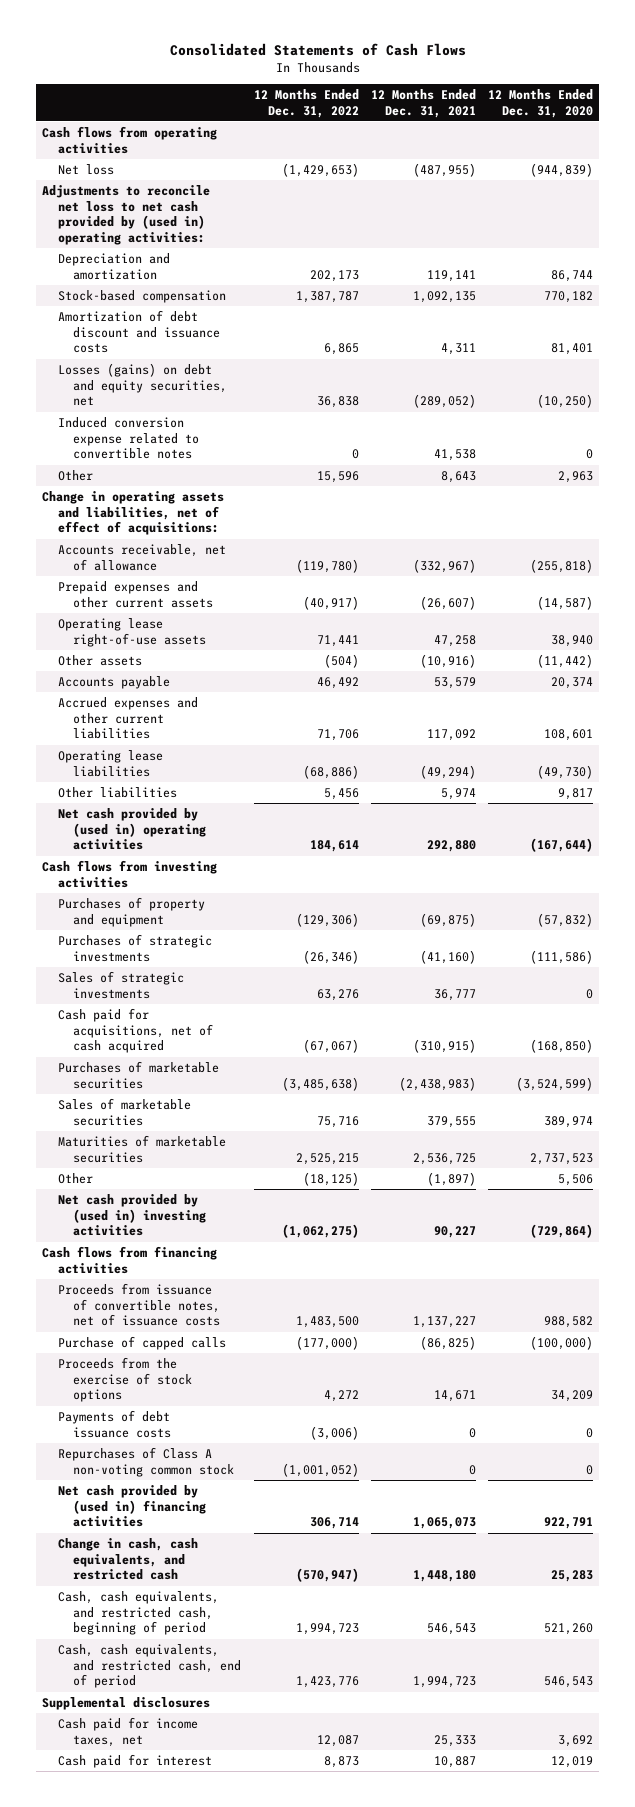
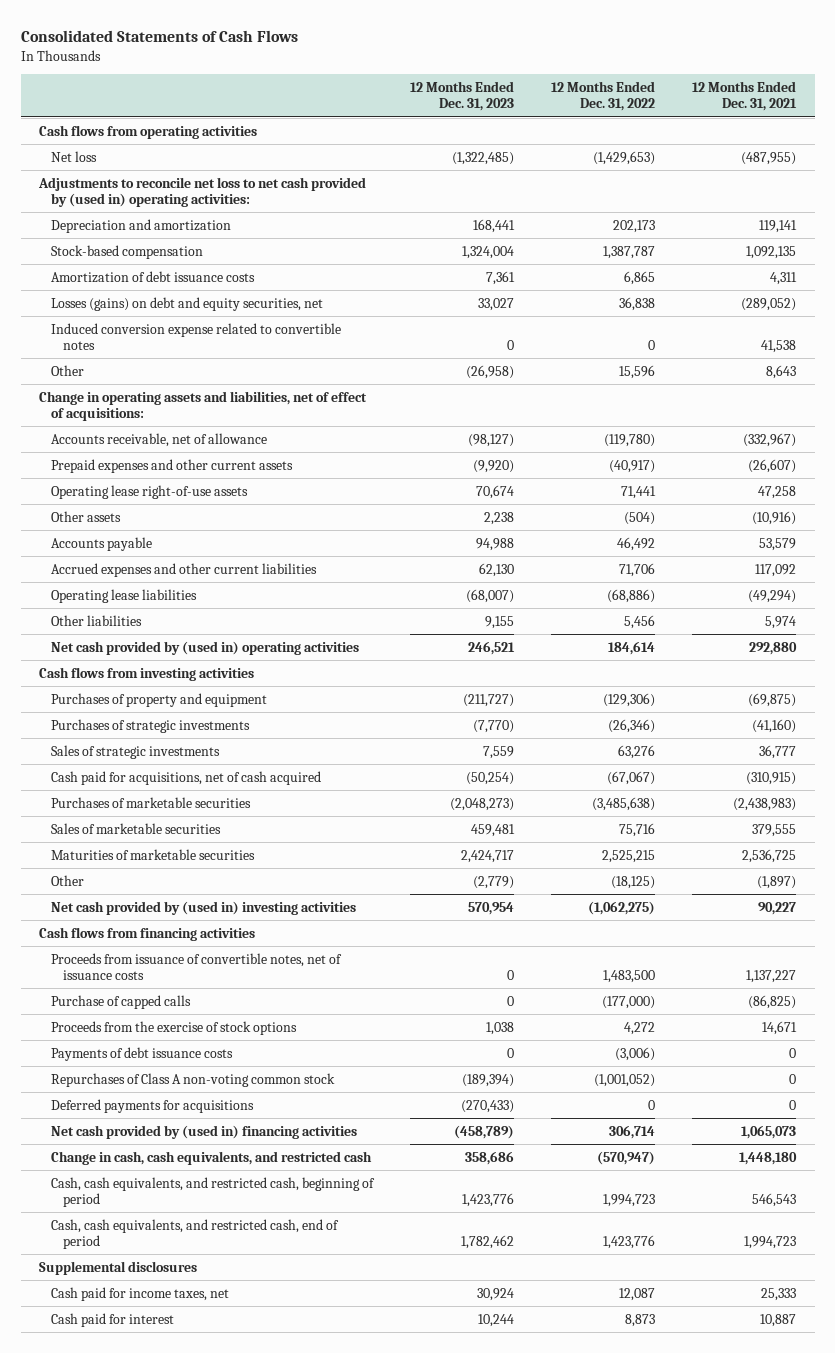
- | 12 Months Ended Dec. 31, 2022 | 12 Months Ended Dec. 31, 2021 | 12 Months Ended Dec. 31, 2020
+ | 12 Months Ended Dec. 31, 2023 | 12 Months Ended Dec. 31, 2022 | 12 Months Ended Dec. 31, 2021
- Amortization of debt discount and issuance costs | 6,865 | 4,311 | 81,401
+ Amortization of debt issuance costs | 7,361 | 6,865 | 4,311
+ Deferred payments for acquisitions | (270,433) | 0 | 0

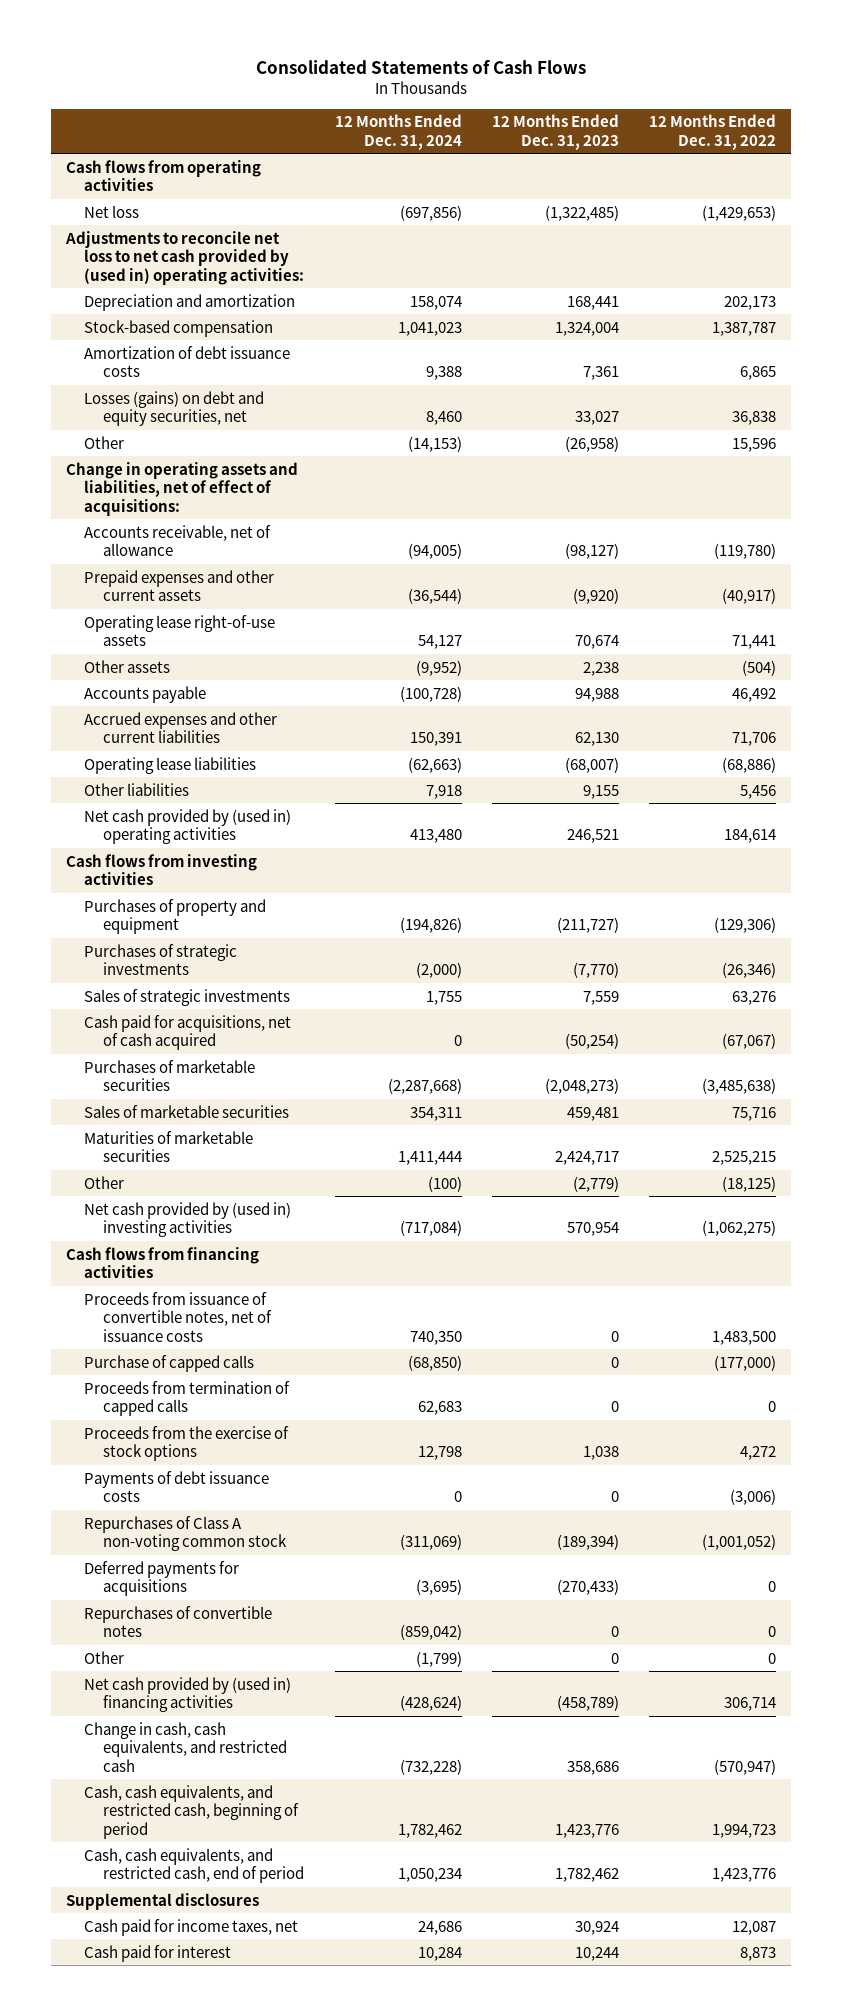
- | 12 Months Ended Dec. 31, 2023 | 12 Months Ended Dec. 31, 2022 | 12 Months Ended Dec. 31, 2021
+ | 12 Months Ended Dec. 31, 2024 | 12 Months Ended Dec. 31, 2023 | 12 Months Ended Dec. 31, 2022
- Induced conversion expense related to convertible notes | 0 | 0 | 41,538
+ Proceeds from termination of capped calls | 62,683 | 0 | 0
+ Repurchases of convertible notes | (859,042) | 0 | 0
+ Other | (1,799) | 0 | 0

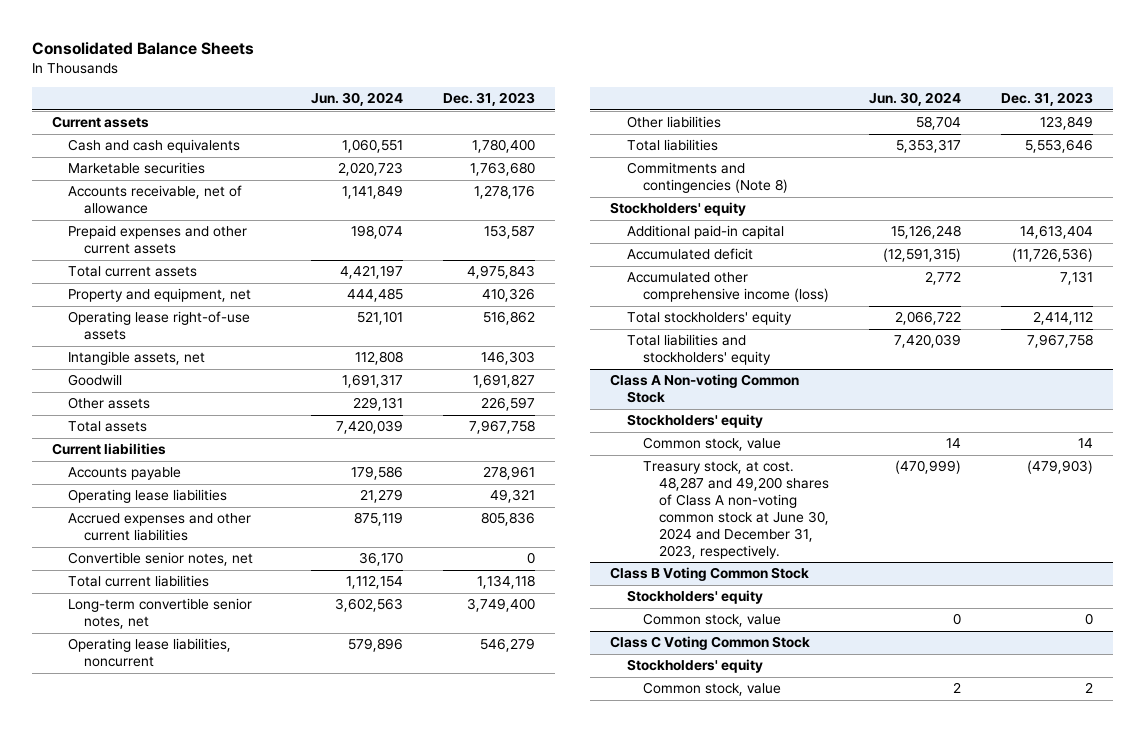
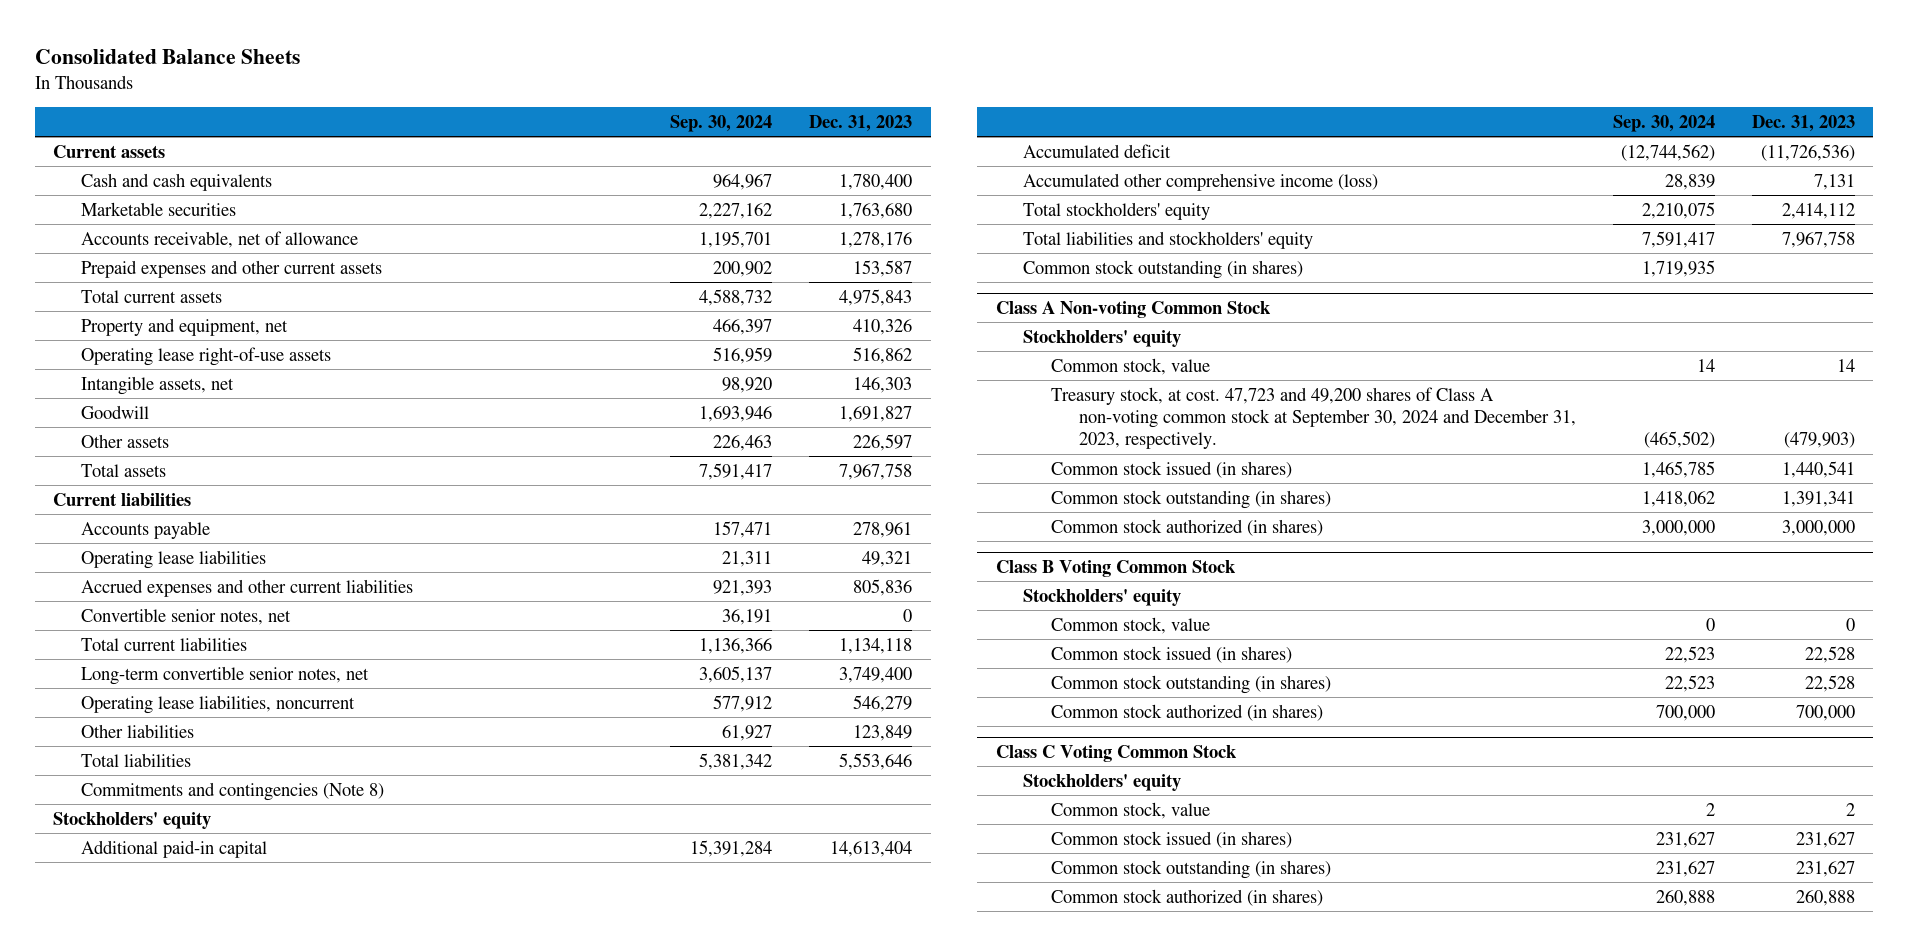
- | Jun. 30, 2024 | Dec. 31, 2023
+ | Sep. 30, 2024 | Dec. 31, 2023
+ Common stock outstanding (in shares) | 1,719,935 |
@ Class A Non-voting Common Stock
- Treasury stock, at cost. 48,287 and 49,200 shares of Class A non-voting common stock at June 30, 2024 and December 31, 2023, respectively. | (470,999) | (479,903)
+ Treasury stock, at cost. 47,723 and 49,200 shares of Class A non-voting common stock at September 30, 2024 and December 31, 2023, respectively. | (465,502) | (479,903)
+ Common stock issued (in shares) | 1,465,785 | 1,440,541
+ Common stock outstanding (in shares) | 1,418,062 | 1,391,341
+ Common stock authorized (in shares) | 3,000,000 | 3,000,000
@ Class B Voting Common Stock
+ Common stock issued (in shares) | 22,523 | 22,528
+ Common stock outstanding (in shares) | 22,523 | 22,528
+ Common stock authorized (in shares) | 700,000 | 700,000
@ Class C Voting Common Stock
+ Common stock issued (in shares) | 231,627 | 231,627
+ Common stock outstanding (in shares) | 231,627 | 231,627
+ Common stock authorized (in shares) | 260,888 | 260,888

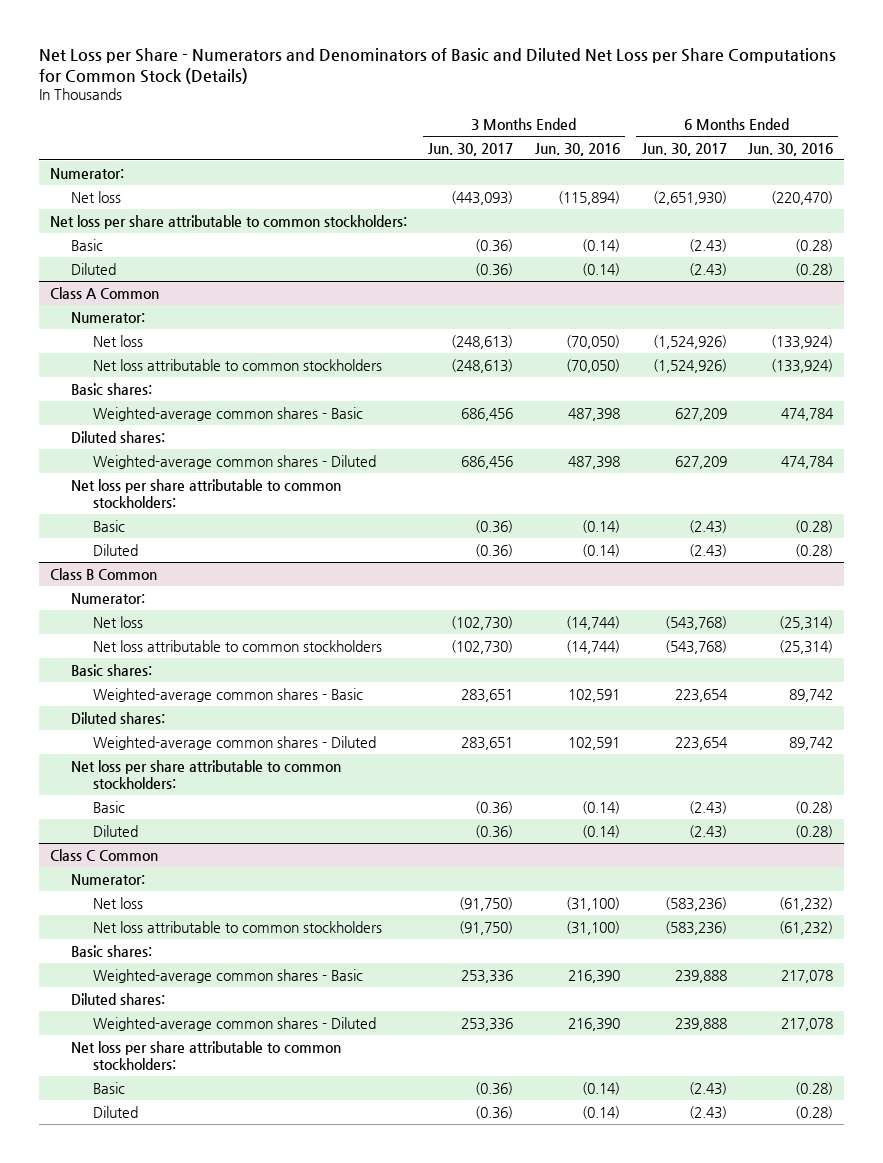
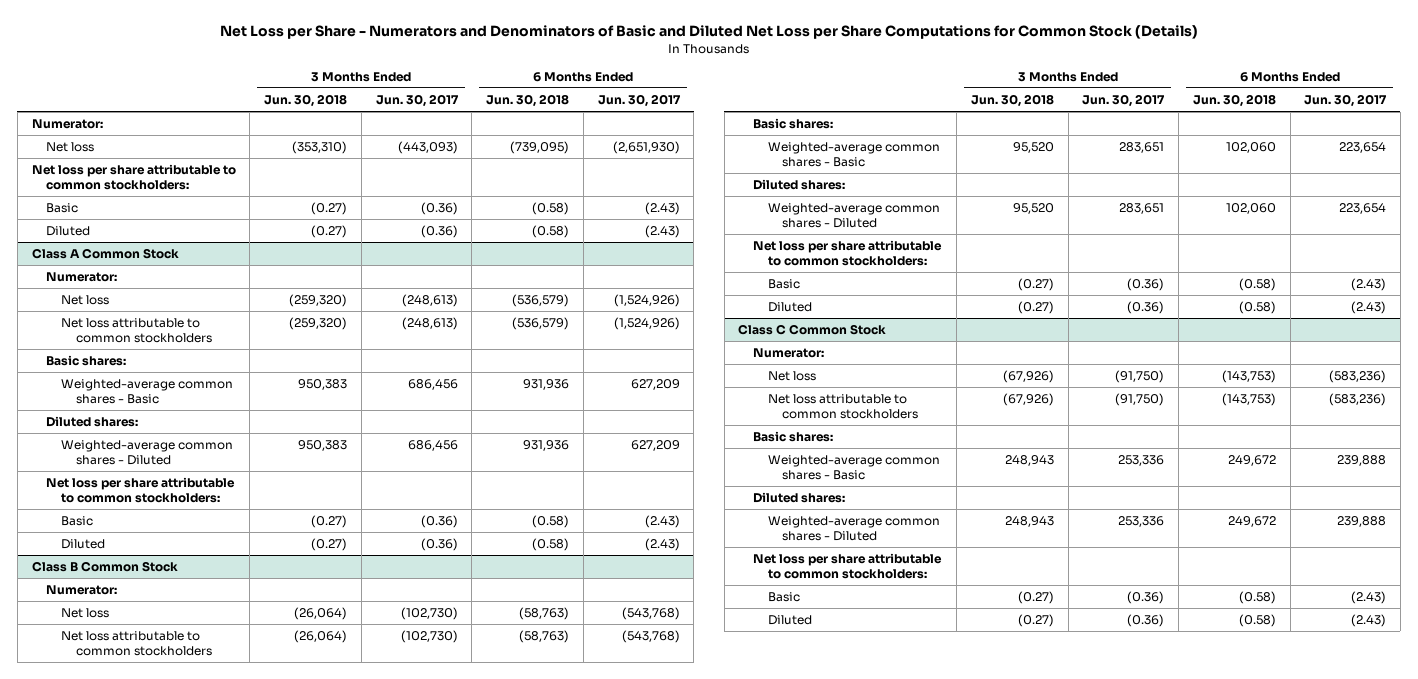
- | 3 Months Ended Jun. 30, 2017 | 3 Months Ended Jun. 30, 2016 | 6 Months Ended Jun. 30, 2017 | 6 Months Ended Jun. 30, 2016
+ | 3 Months Ended Jun. 30, 2018 | 3 Months Ended Jun. 30, 2017 | 6 Months Ended Jun. 30, 2018 | 6 Months Ended Jun. 30, 2017
- Class A Common
+ Class A Common Stock
- Class B Common
+ Class B Common Stock
- Class C Common
+ Class C Common Stock

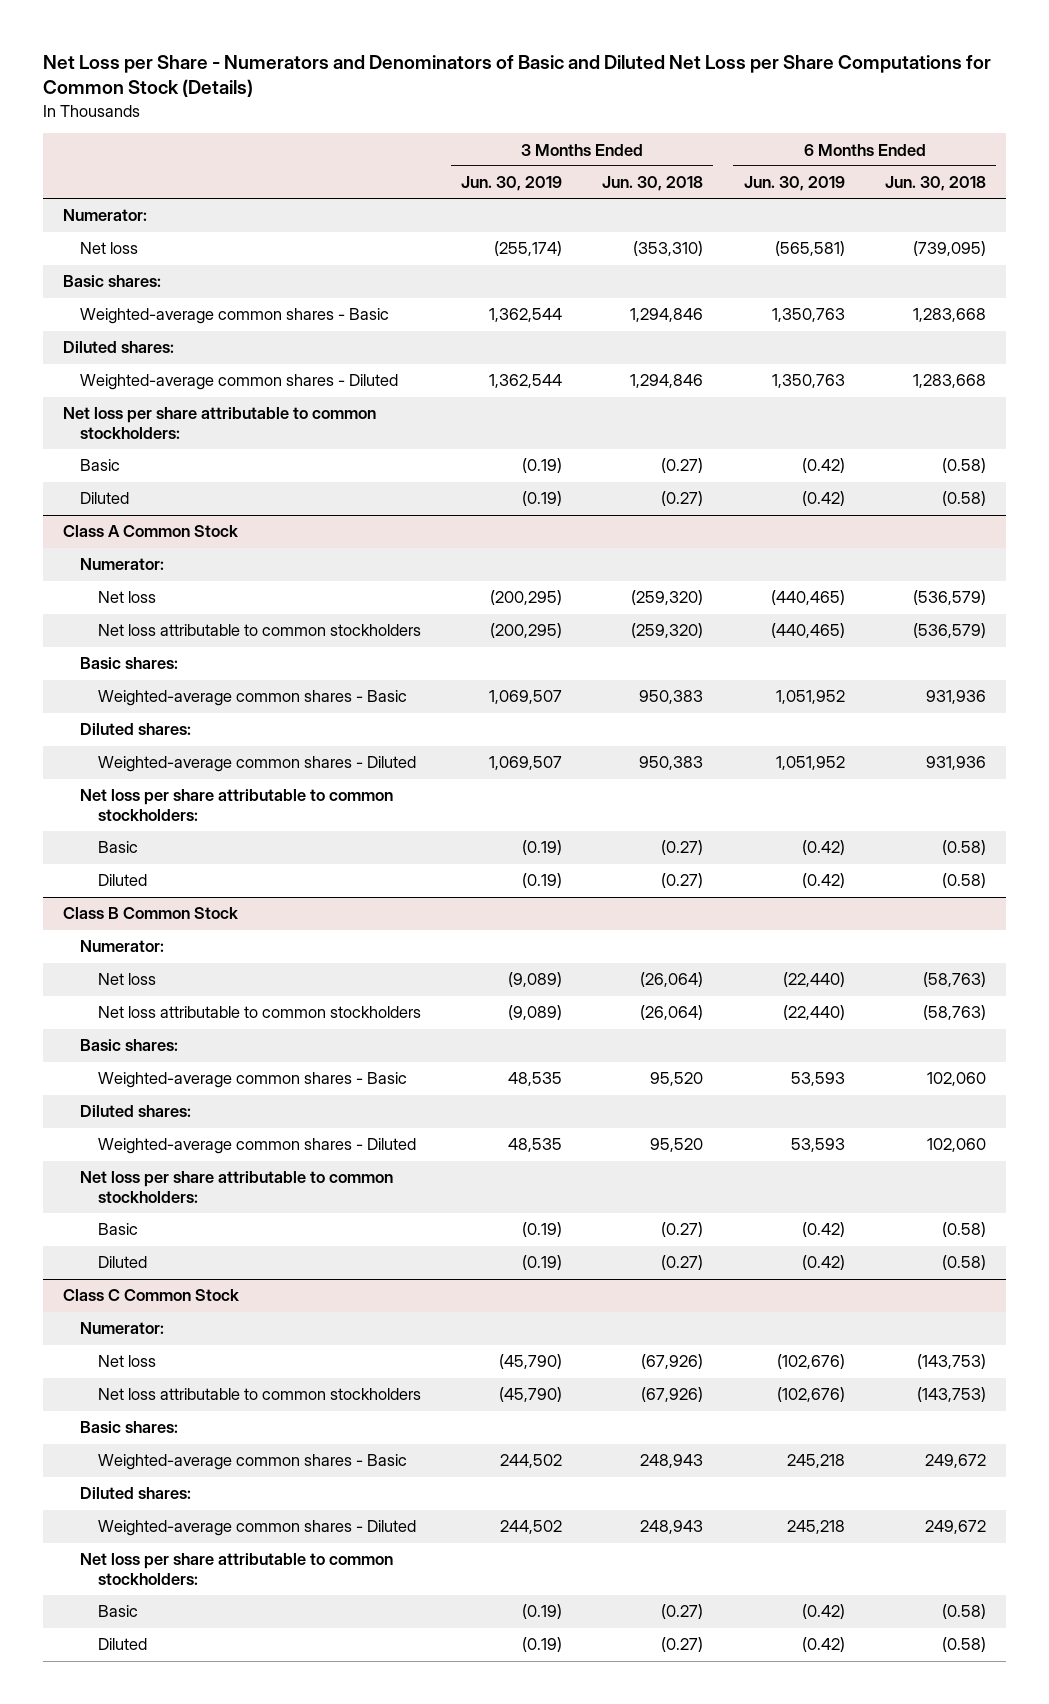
- | 3 Months Ended Jun. 30, 2018 | 3 Months Ended Jun. 30, 2017 | 6 Months Ended Jun. 30, 2018 | 6 Months Ended Jun. 30, 2017
+ | 3 Months Ended Jun. 30, 2019 | 3 Months Ended Jun. 30, 2018 | 6 Months Ended Jun. 30, 2019 | 6 Months Ended Jun. 30, 2018
+ Basic shares:
+ Weighted-average common shares - Basic | 1,362,544 | 1,294,846 | 1,350,763 | 1,283,668
+ Diluted shares:
+ Weighted-average common shares - Diluted | 1,362,544 | 1,294,846 | 1,350,763 | 1,283,668

